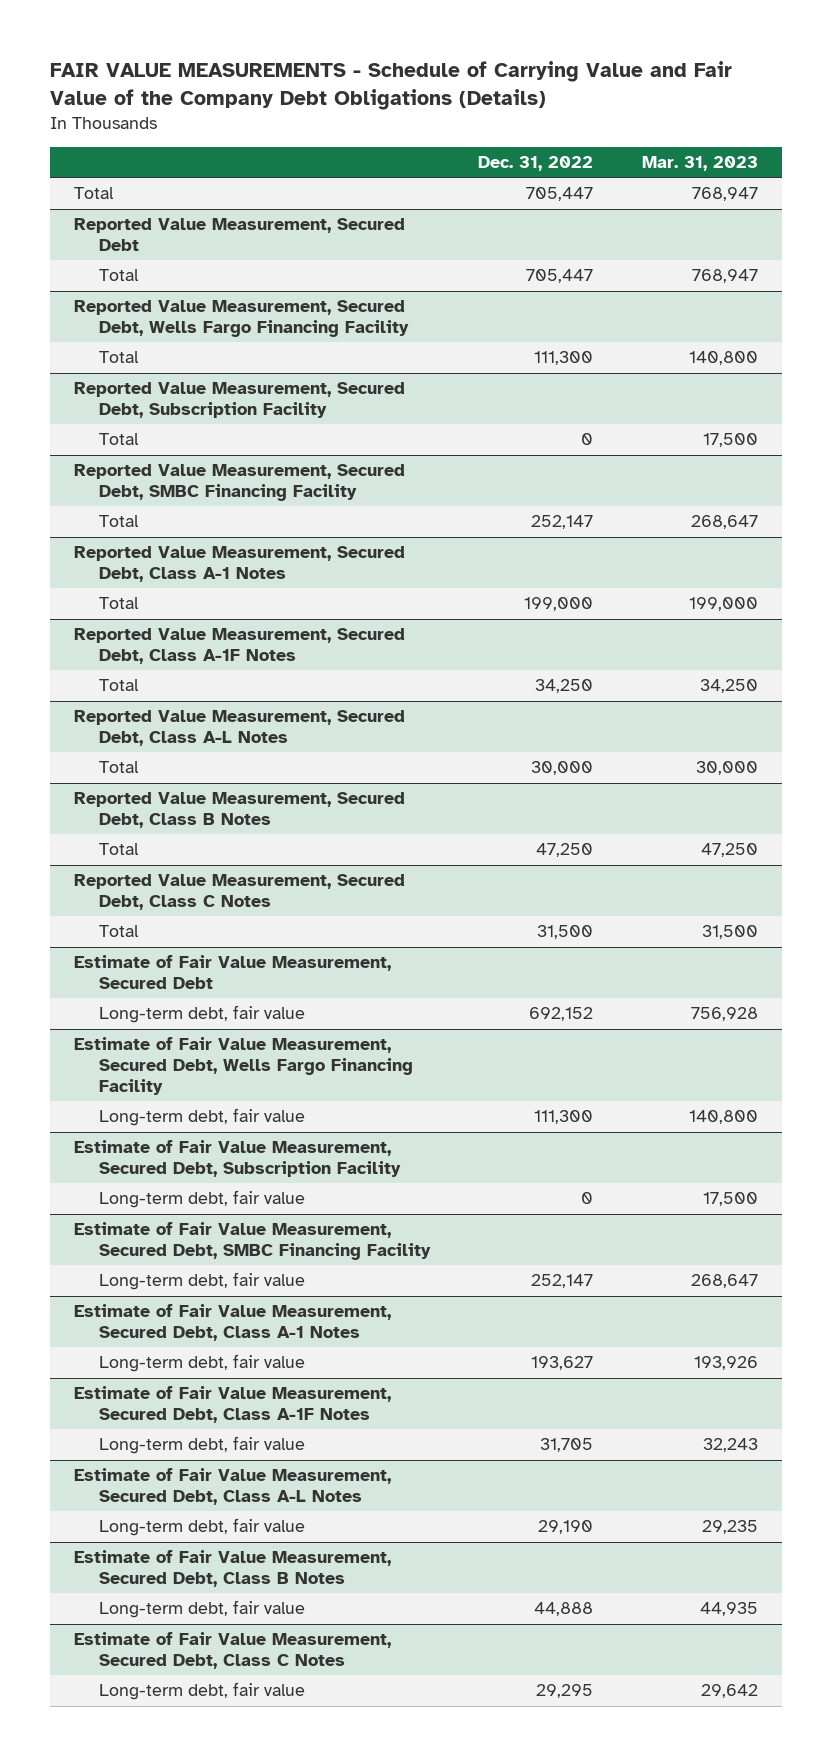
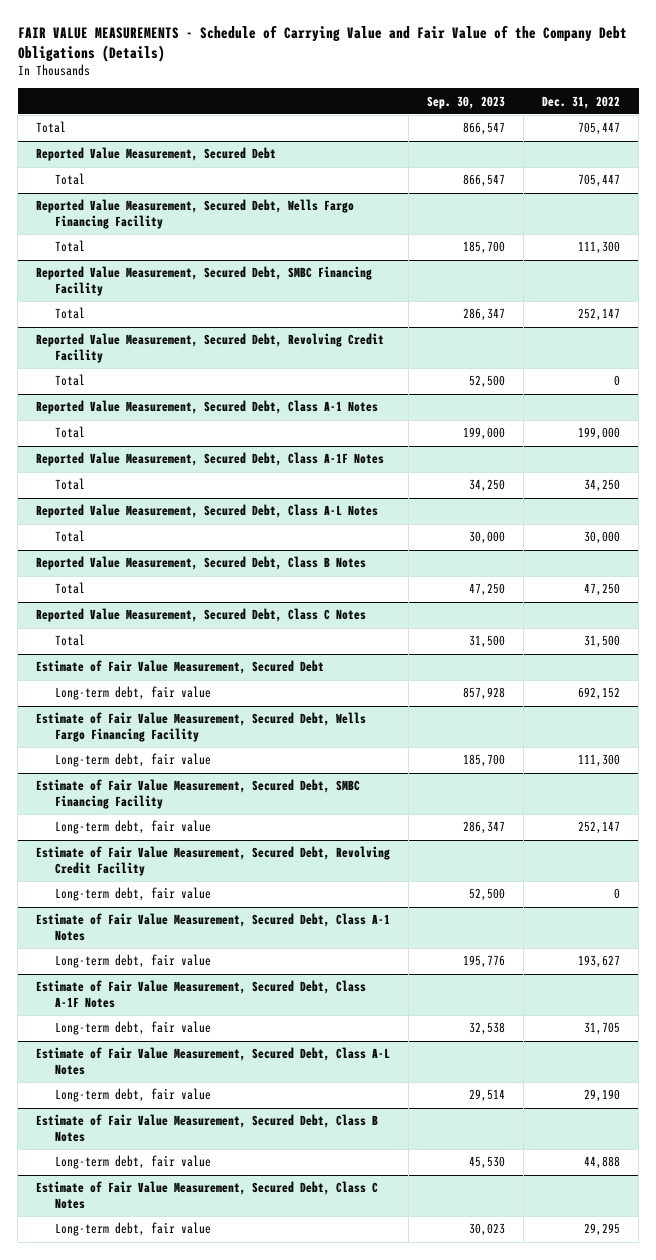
- | Dec. 31, 2022 | Mar. 31, 2023
+ | Sep. 30, 2023 | Dec. 31, 2022
- Reported Value Measurement, Secured Debt, Subscription Facility
- Total | 0 | 17,500
+ Reported Value Measurement, Secured Debt, Revolving Credit Facility
+ Total | 52,500 | 0
- Estimate of Fair Value Measurement, Secured Debt, Subscription Facility
- Long-term debt, fair value | 0 | 17,500
+ Estimate of Fair Value Measurement, Secured Debt, Revolving Credit Facility
+ Long-term debt, fair value | 52,500 | 0

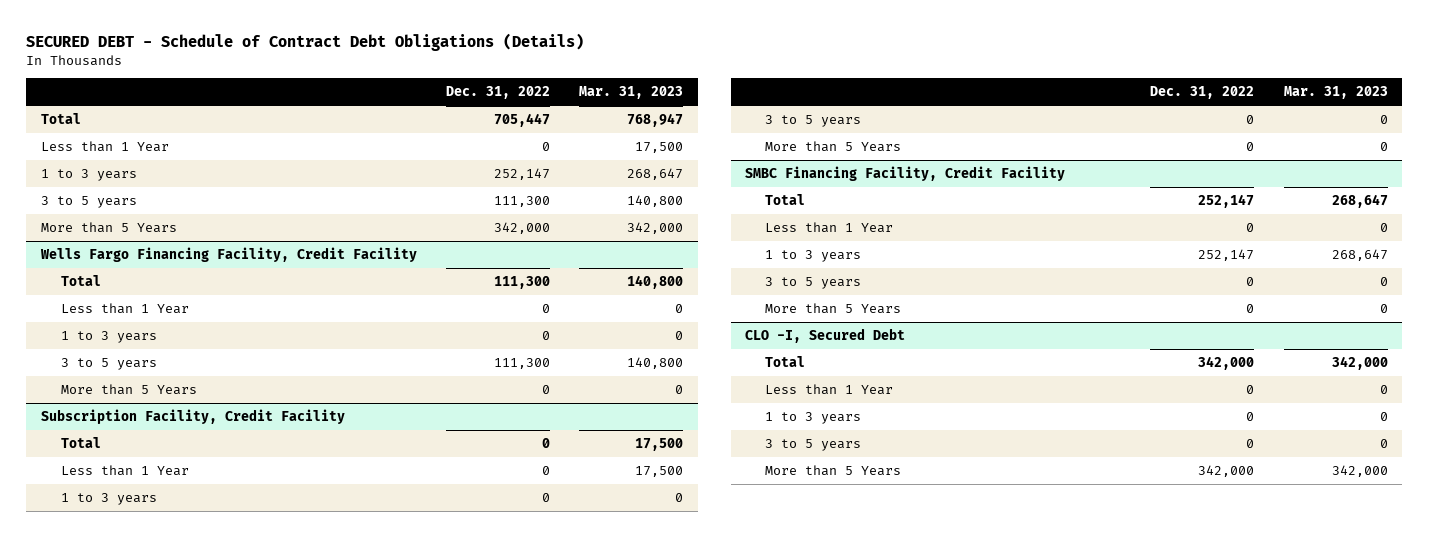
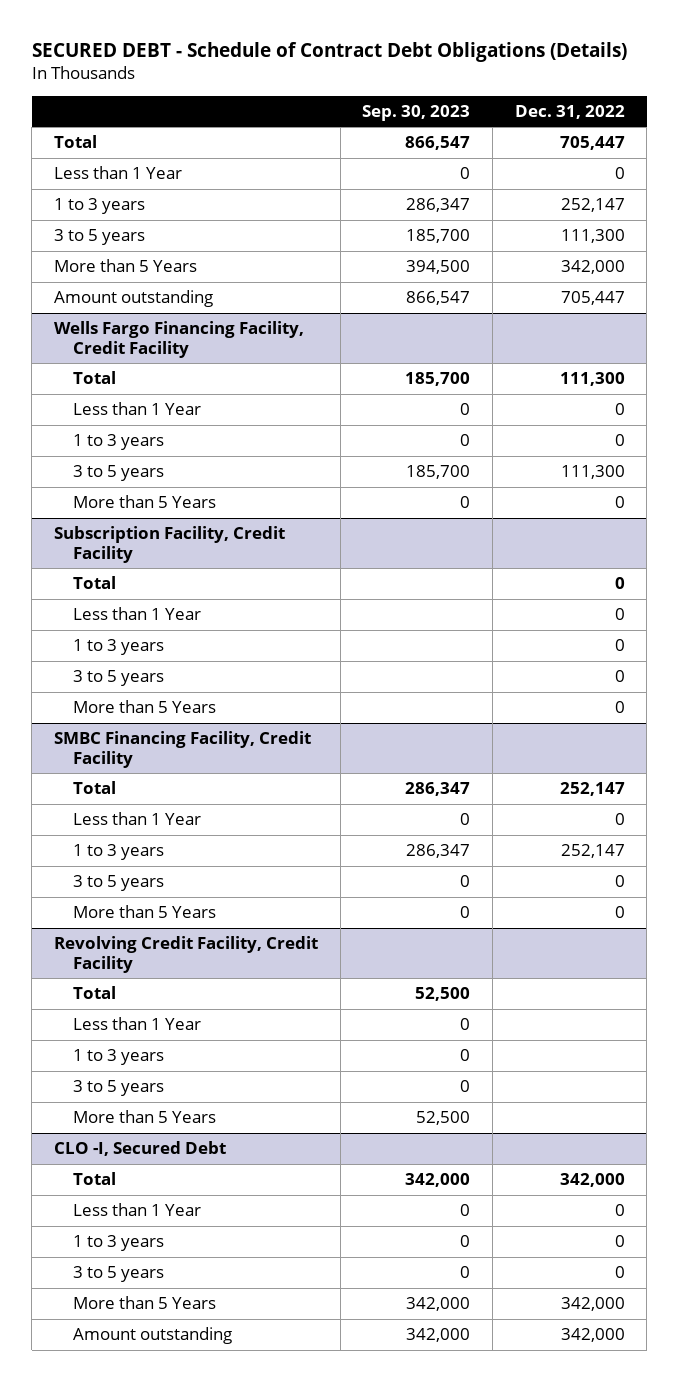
- | Dec. 31, 2022 | Mar. 31, 2023
+ | Sep. 30, 2023 | Dec. 31, 2022
+ Amount outstanding | 866,547 | 705,447
+ Revolving Credit Facility, Credit Facility
+ Total | 52,500 |
+ Less than 1 Year | 0 |
+ 1 to 3 years | 0 |
+ 3 to 5 years | 0 |
+ More than 5 Years | 52,500 |
@ CLO -I, Secured Debt
+ Amount outstanding | 342,000 | 342,000

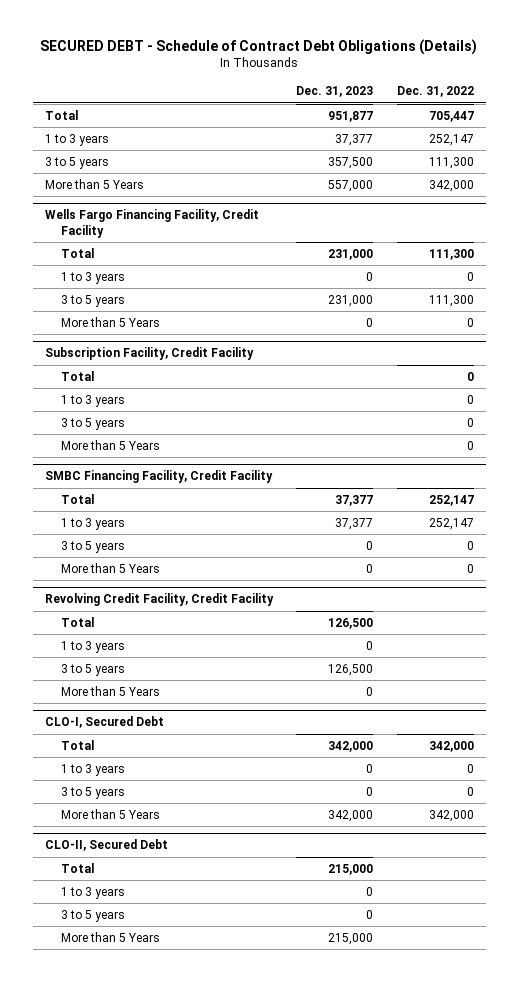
- | Sep. 30, 2023 | Dec. 31, 2022
+ | Dec. 31, 2023 | Dec. 31, 2022
- Less than 1 Year | 0 | 0
- Amount outstanding | 866,547 | 705,447
@ Wells Fargo Financing Facility, Credit Facility
- Less than 1 Year | 0 | 0
@ Subscription Facility, Credit Facility
- Less than 1 Year | | 0
@ SMBC Financing Facility, Credit Facility
- Less than 1 Year | 0 | 0
@ Revolving Credit Facility, Credit Facility
- Less than 1 Year | 0 |
- CLO -I, Secured Debt
+ CLO-I, Secured Debt
- Less than 1 Year | 0 | 0
- Amount outstanding | 342,000 | 342,000
+ CLO-II, Secured Debt
+ Total | 215,000 |
+ 1 to 3 years | 0 |
+ 3 to 5 years | 0 |
+ More than 5 Years | 215,000 |

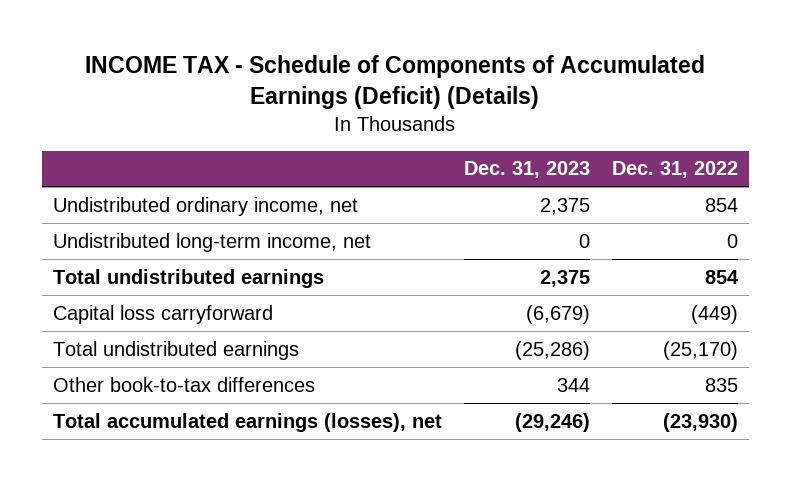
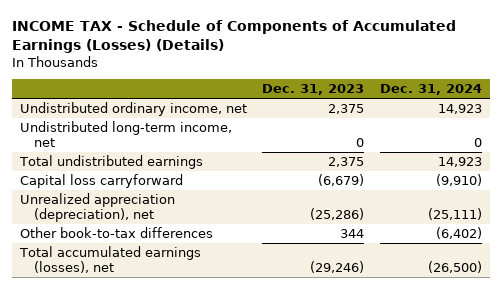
- INCOME TAX - Schedule of Components of Accumulated Earnings (Deficit) (Details)
+ INCOME TAX - Schedule of Components of Accumulated Earnings (Losses) (Details)
- | Dec. 31, 2023 | Dec. 31, 2022
+ | Dec. 31, 2023 | Dec. 31, 2024
- Total undistributed earnings | (25,286) | (25,170)
+ Unrealized appreciation (depreciation), net | (25,286) | (25,111)

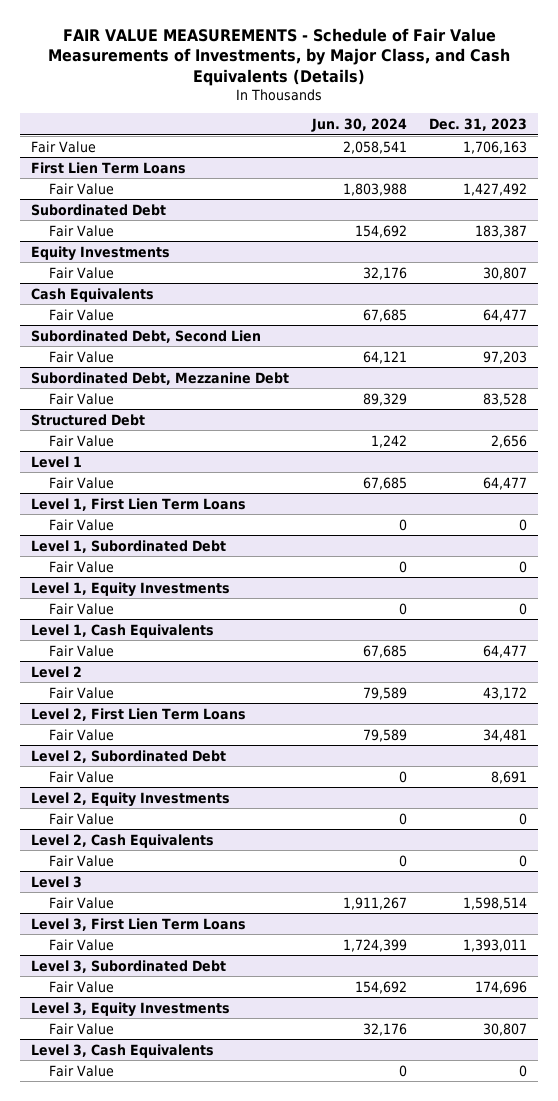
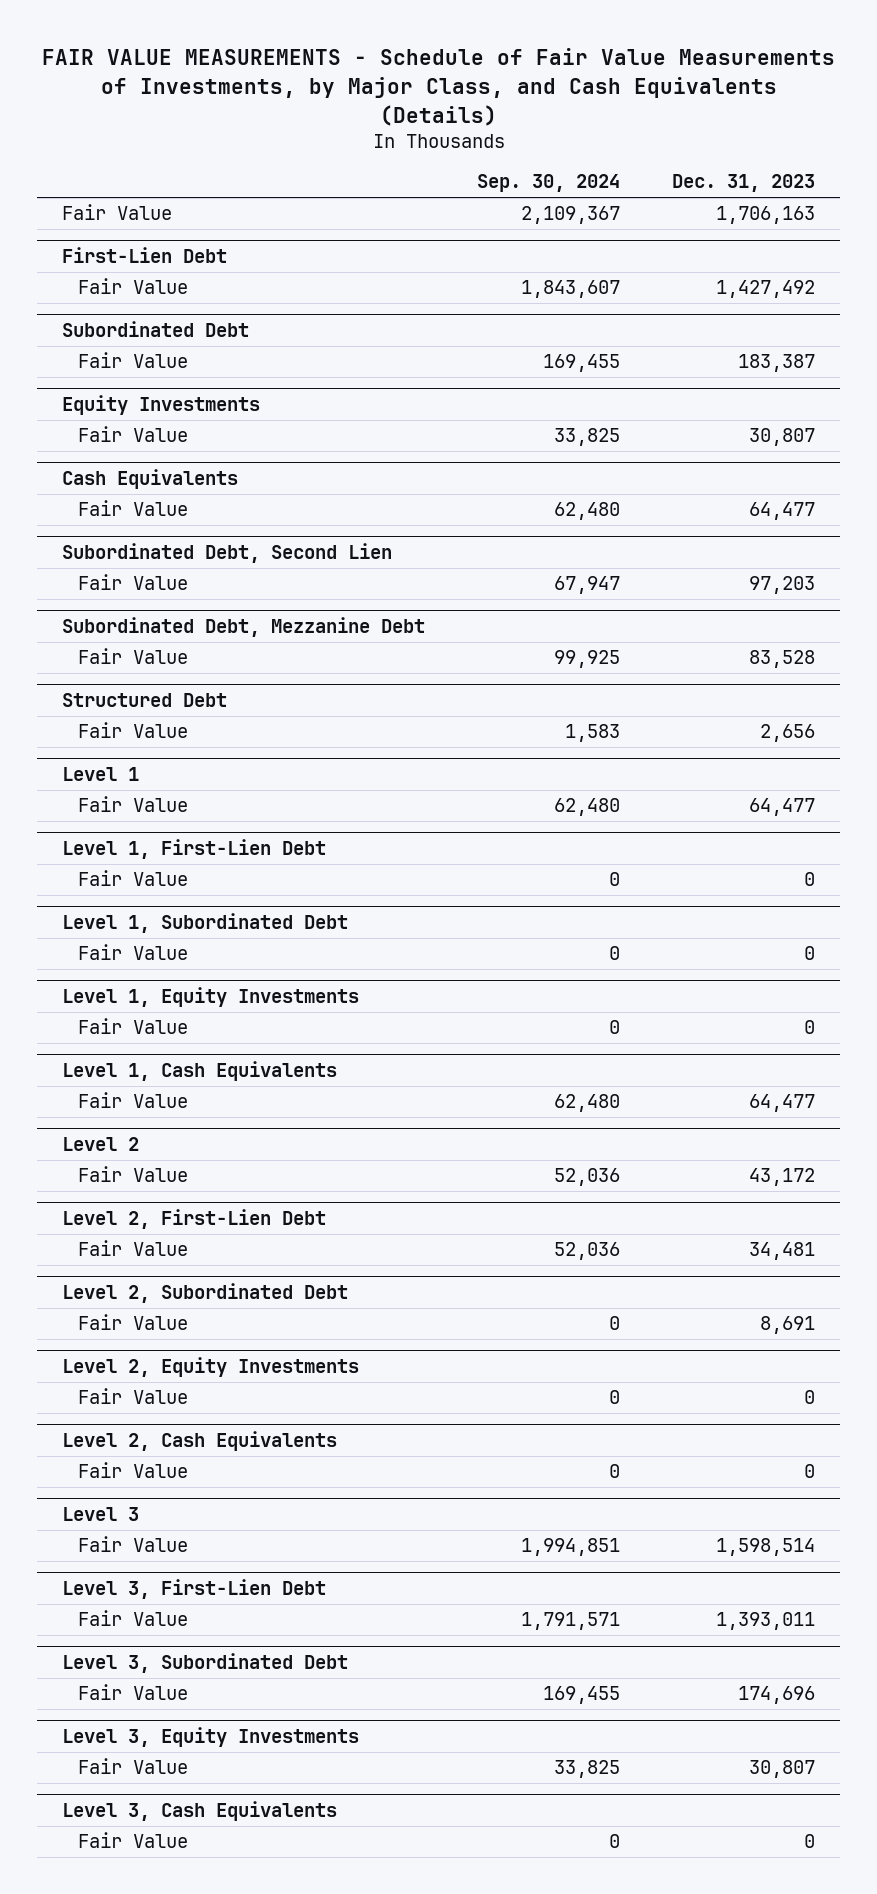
- | Jun. 30, 2024 | Dec. 31, 2023
+ | Sep. 30, 2024 | Dec. 31, 2023
- First Lien Term Loans
+ First-Lien Debt
- Level 1, First Lien Term Loans
+ Level 1, First-Lien Debt
- Level 2, First Lien Term Loans
+ Level 2, First-Lien Debt
- Level 3, First Lien Term Loans
+ Level 3, First-Lien Debt

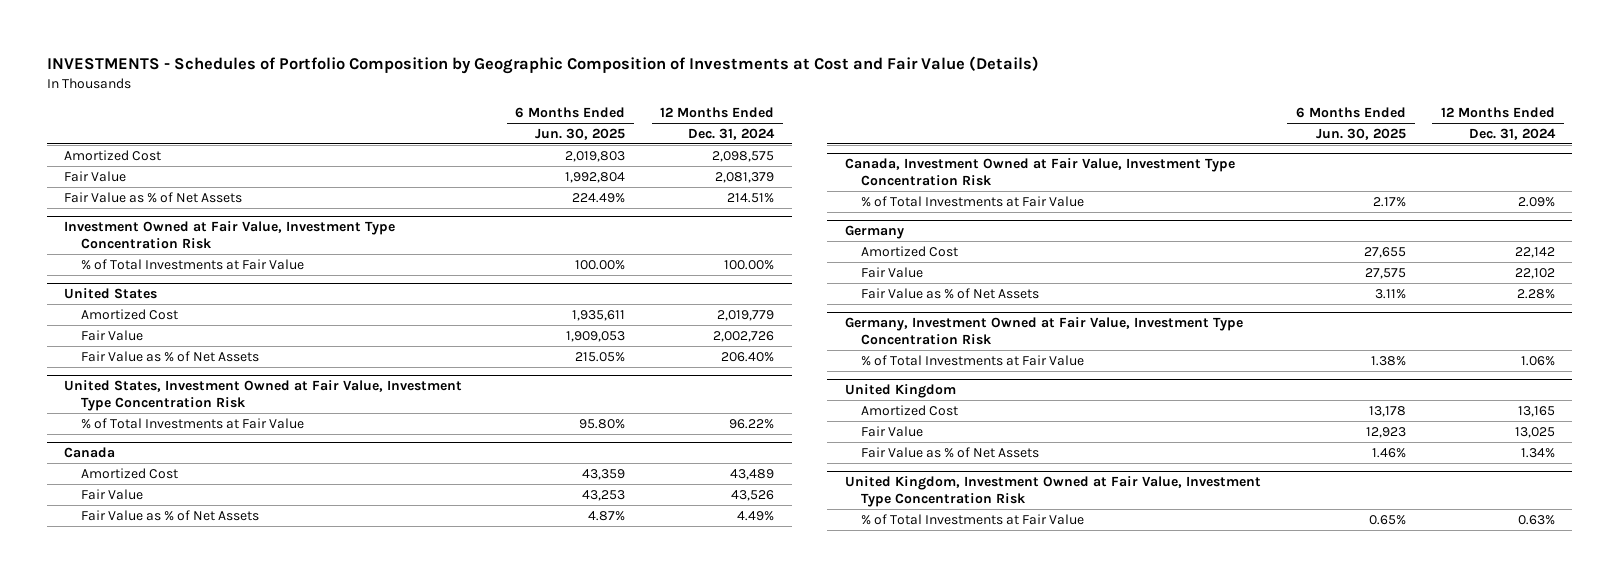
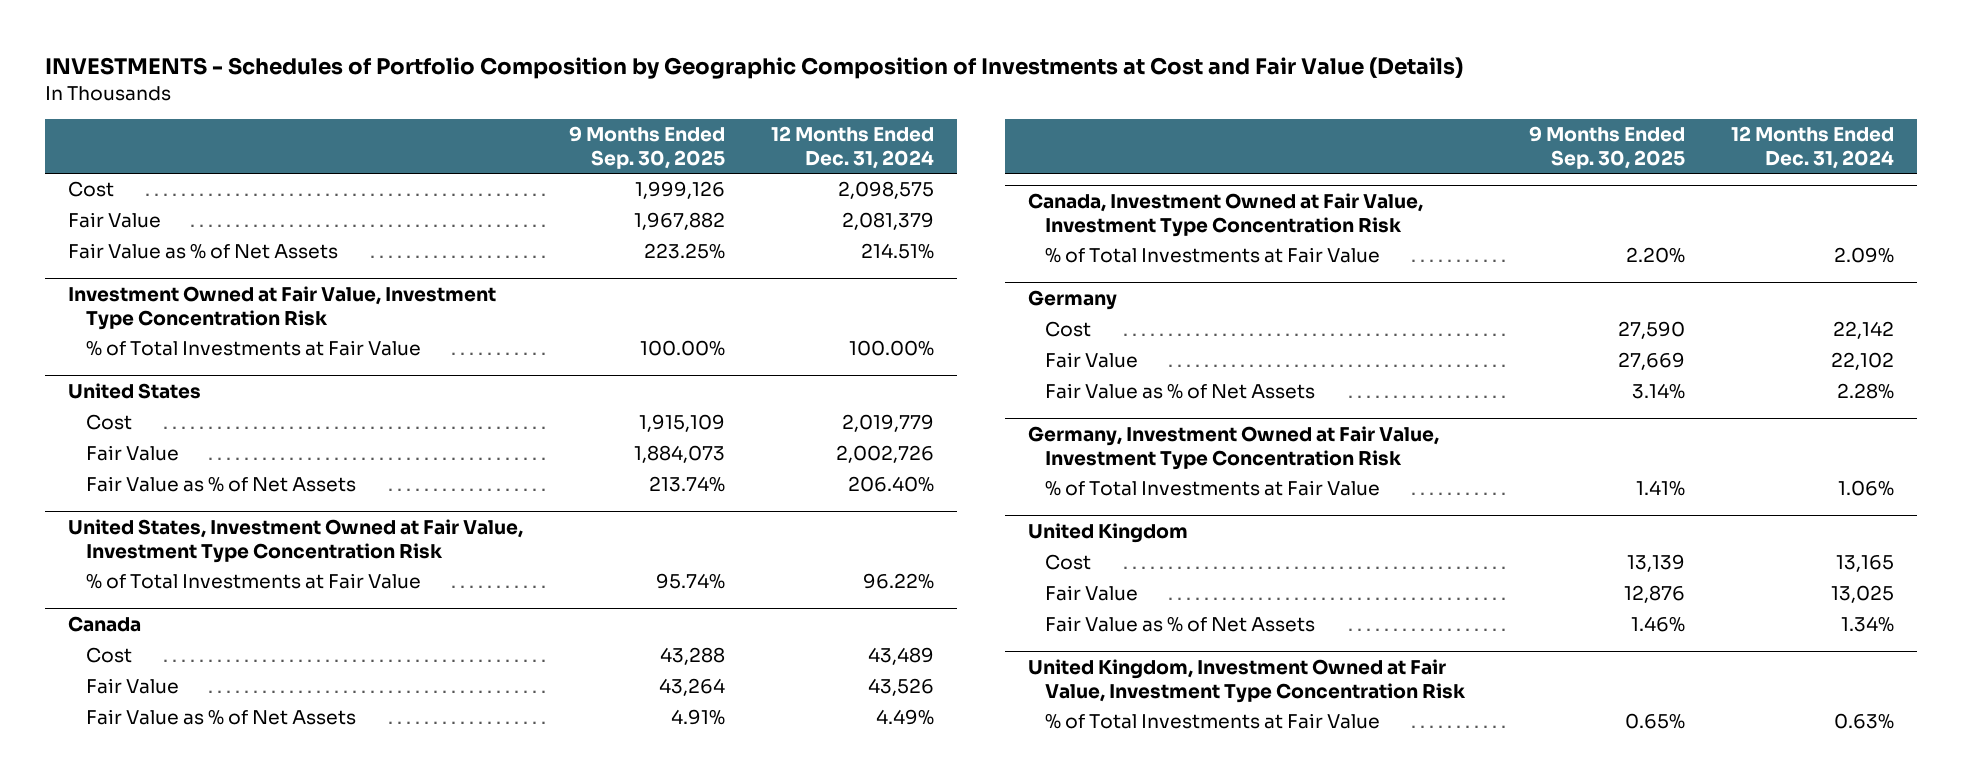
- | 6 Months Ended Jun. 30, 2025 | 12 Months Ended Dec. 31, 2024
+ | 9 Months Ended Sep. 30, 2025 | 12 Months Ended Dec. 31, 2024
- Amortized Cost | 2,019,803 | 2,098,575
+ Cost | 1,999,126 | 2,098,575
@ United States
- Amortized Cost | 1,935,611 | 2,019,779
+ Cost | 1,915,109 | 2,019,779
@ Canada
- Amortized Cost | 43,359 | 43,489
+ Cost | 43,288 | 43,489
@ Germany
- Amortized Cost | 27,655 | 22,142
+ Cost | 27,590 | 22,142
@ United Kingdom
- Amortized Cost | 13,178 | 13,165
+ Cost | 13,139 | 13,165

